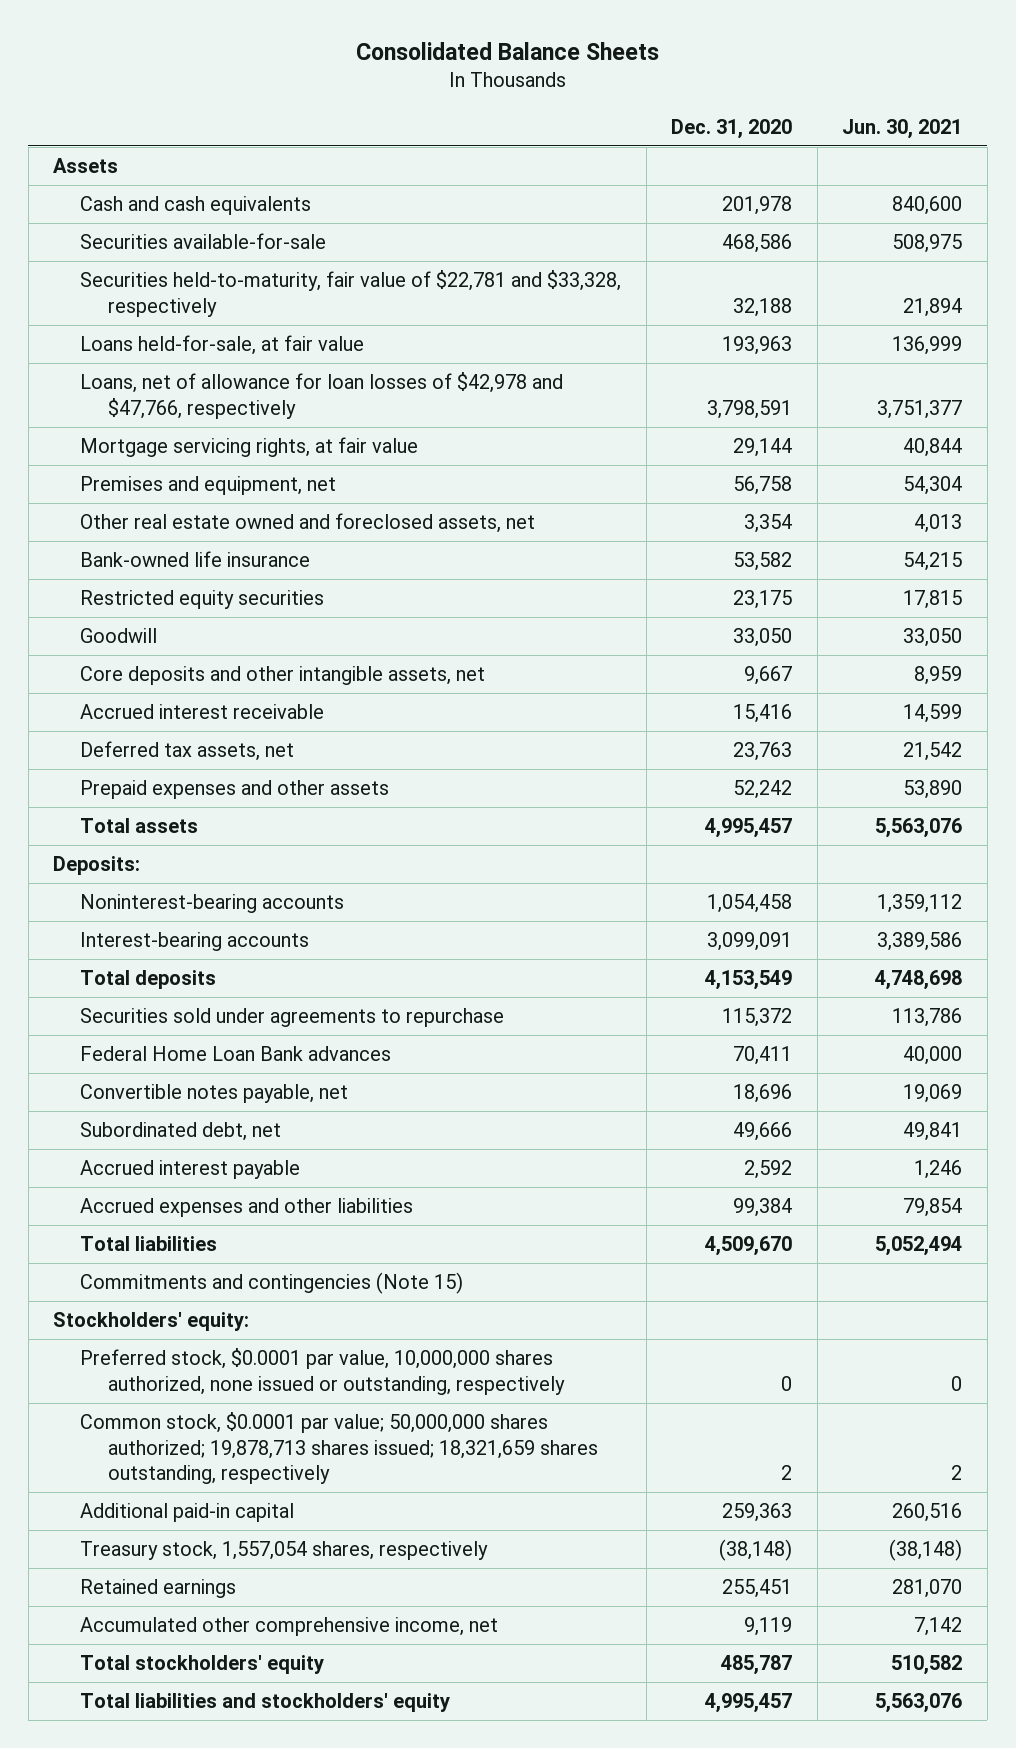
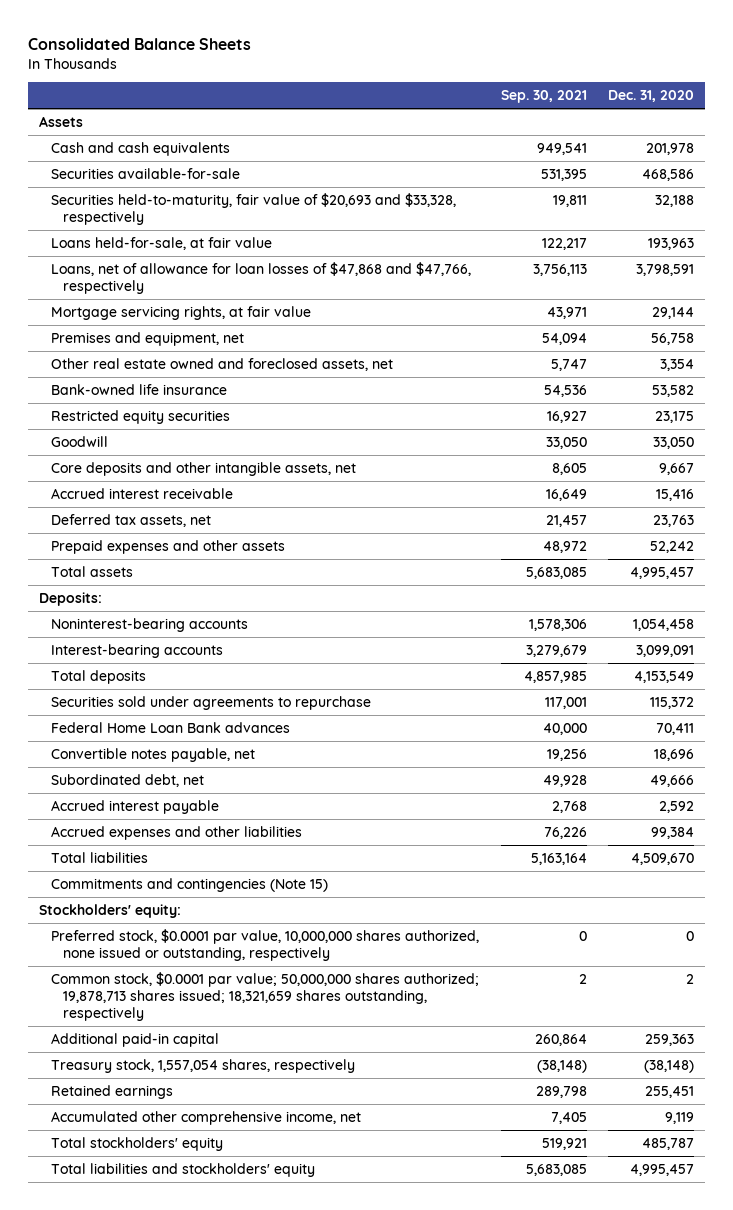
- | Dec. 31, 2020 | Jun. 30, 2021
+ | Sep. 30, 2021 | Dec. 31, 2020
- Securities held-to-maturity, fair value of $22,781 and $33,328, respectively | 32,188 | 21,894
+ Securities held-to-maturity, fair value of $20,693 and $33,328, respectively | 19,811 | 32,188
- Loans, net of allowance for loan losses of $42,978 and $47,766, respectively | 3,798,591 | 3,751,377
+ Loans, net of allowance for loan losses of $47,868 and $47,766, respectively | 3,756,113 | 3,798,591

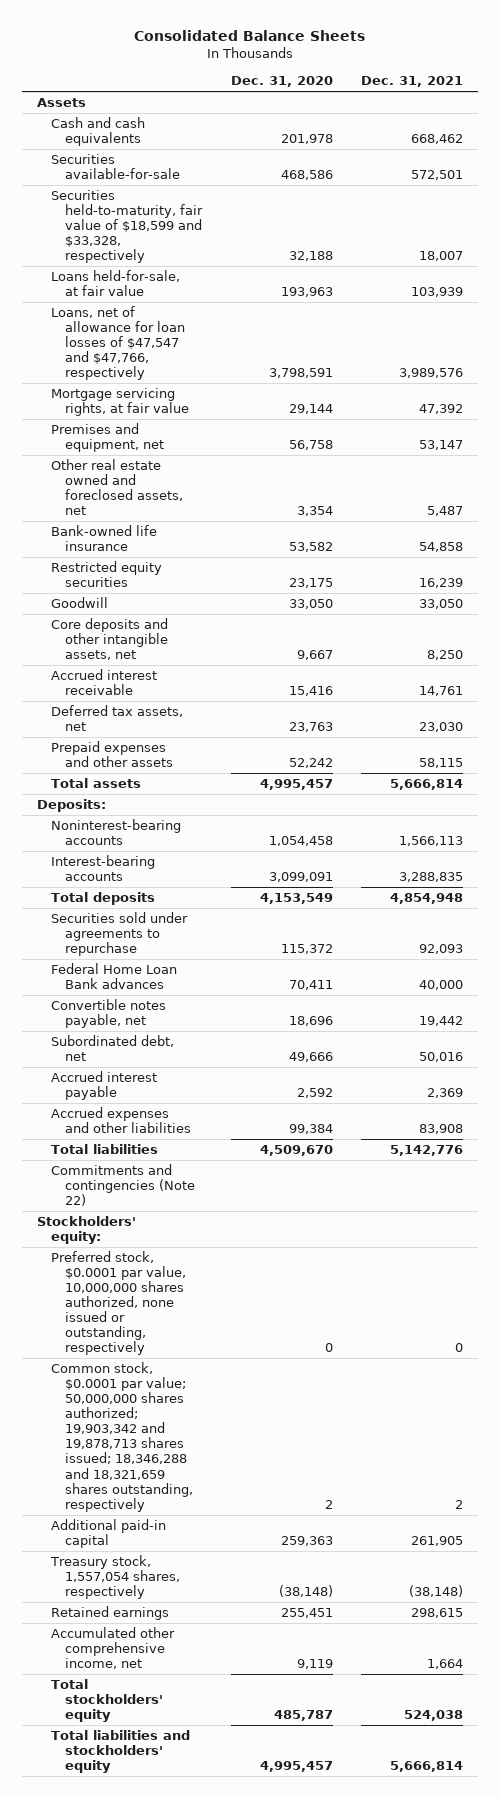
- | Sep. 30, 2021 | Dec. 31, 2020
+ | Dec. 31, 2020 | Dec. 31, 2021
- Securities held-to-maturity, fair value of $20,693 and $33,328, respectively | 19,811 | 32,188
+ Securities held-to-maturity, fair value of $18,599 and $33,328, respectively | 32,188 | 18,007
- Loans, net of allowance for loan losses of $47,868 and $47,766, respectively | 3,756,113 | 3,798,591
+ Loans, net of allowance for loan losses of $47,547 and $47,766, respectively | 3,798,591 | 3,989,576
- Commitments and contingencies (Note 15)
+ Commitments and contingencies (Note 22)
- Common stock, $0.0001 par value; 50,000,000 shares authorized; 19,878,713 shares issued; 18,321,659 shares outstanding, respectively | 2 | 2
+ Common stock, $0.0001 par value; 50,000,000 shares authorized; 19,903,342 and 19,878,713 shares issued; 18,346,288 and 18,321,659 shares outstanding, respectively | 2 | 2

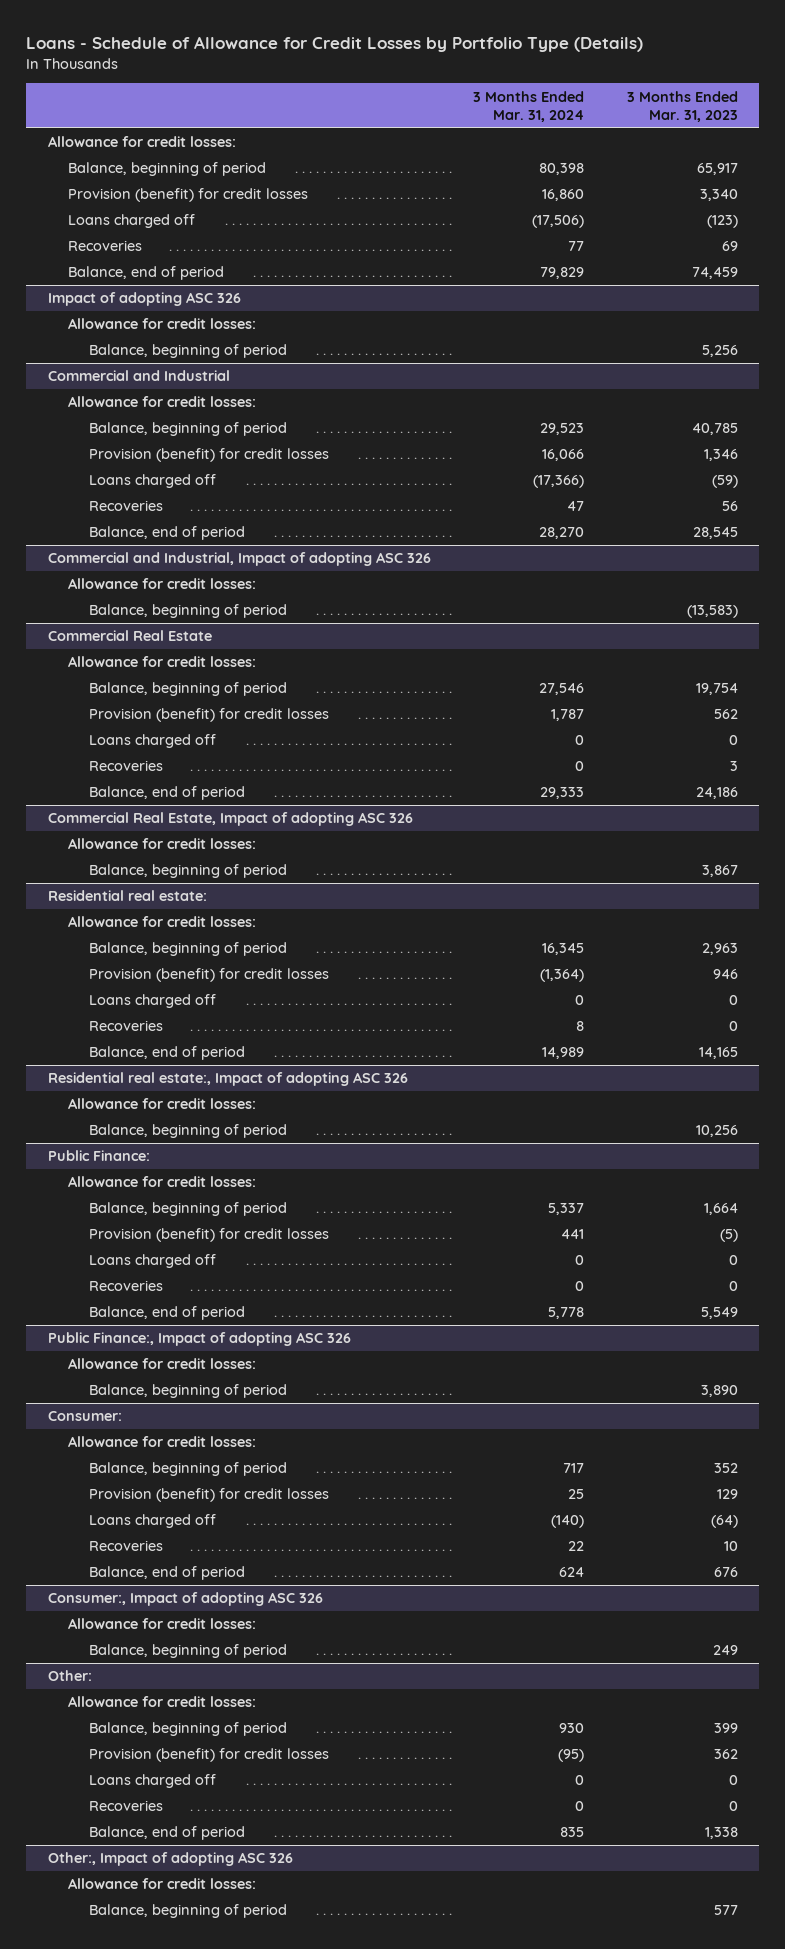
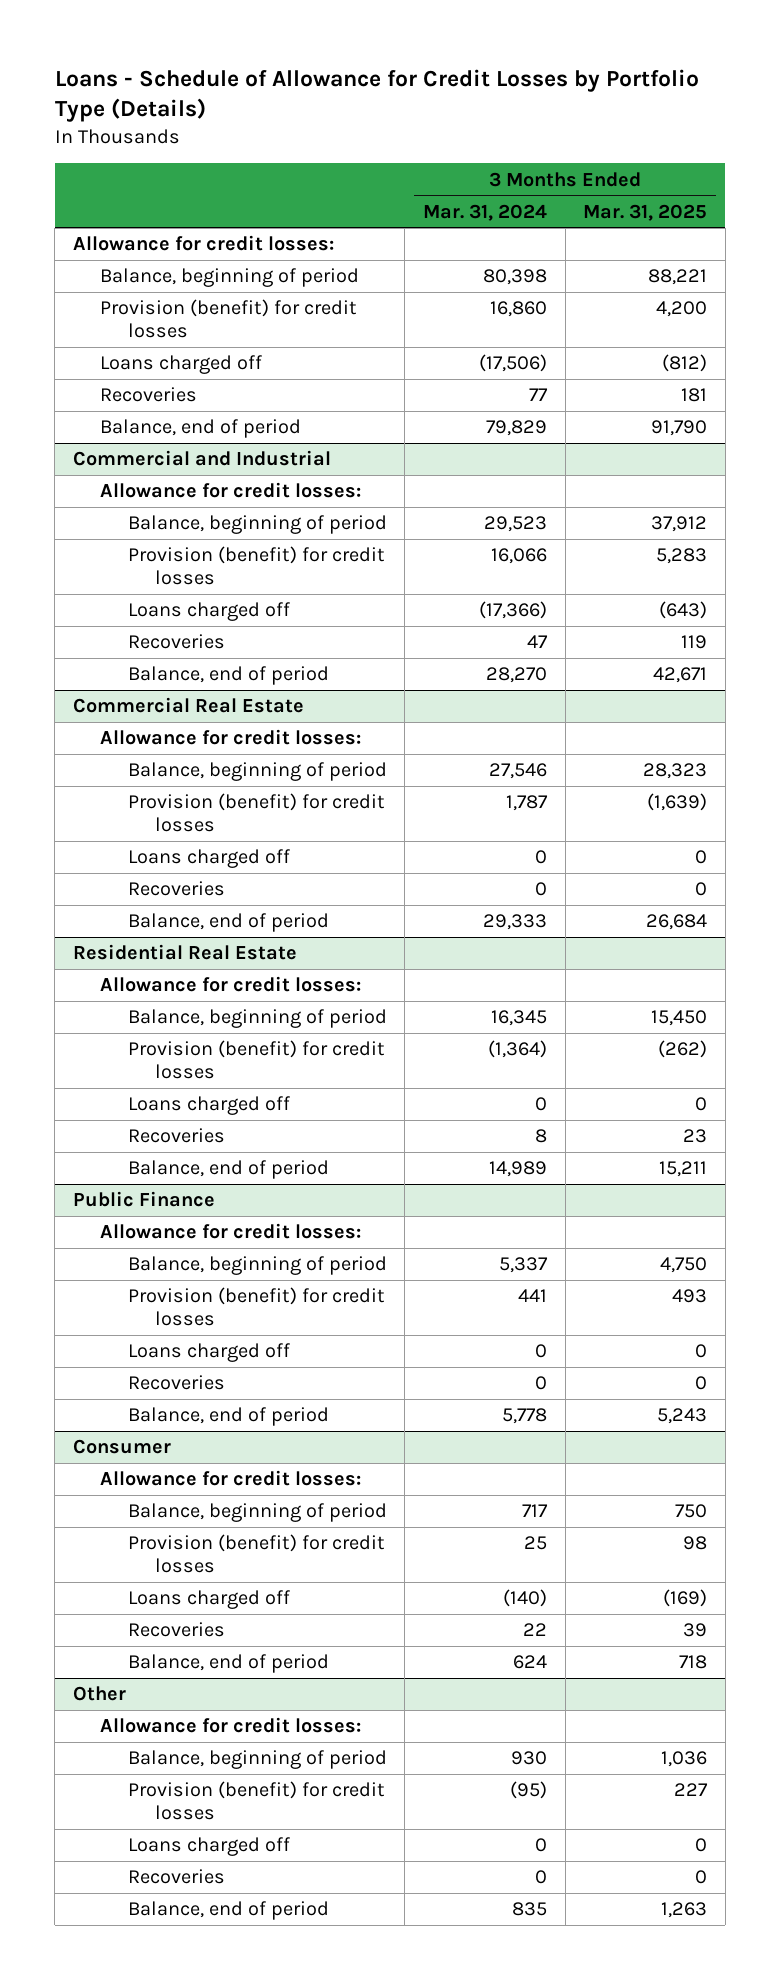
- | 3 Months Ended Mar. 31, 2024 | 3 Months Ended Mar. 31, 2023
+ | 3 Months Ended Mar. 31, 2024 | 3 Months Ended Mar. 31, 2025
- Impact of adopting ASC 326
- Allowance for credit losses:
- Balance, beginning of period | | 5,256
- Commercial and Industrial, Impact of adopting ASC 326
- Allowance for credit losses:
- Balance, beginning of period | | (13,583)
- Commercial Real Estate, Impact of adopting ASC 326
- Allowance for credit losses:
- Balance, beginning of period | | 3,867
- Residential real estate:
+ Residential Real Estate
- Residential real estate:, Impact of adopting ASC 326
- Allowance for credit losses:
- Balance, beginning of period | | 10,256
- Public Finance:
+ Public Finance
- Public Finance:, Impact of adopting ASC 326
- Allowance for credit losses:
- Balance, beginning of period | | 3,890
- Consumer:
+ Consumer
- Consumer:, Impact of adopting ASC 326
- Allowance for credit losses:
- Balance, beginning of period | | 249
- Other:
+ Other
- Other:, Impact of adopting ASC 326
- Allowance for credit losses:
- Balance, beginning of period | | 577

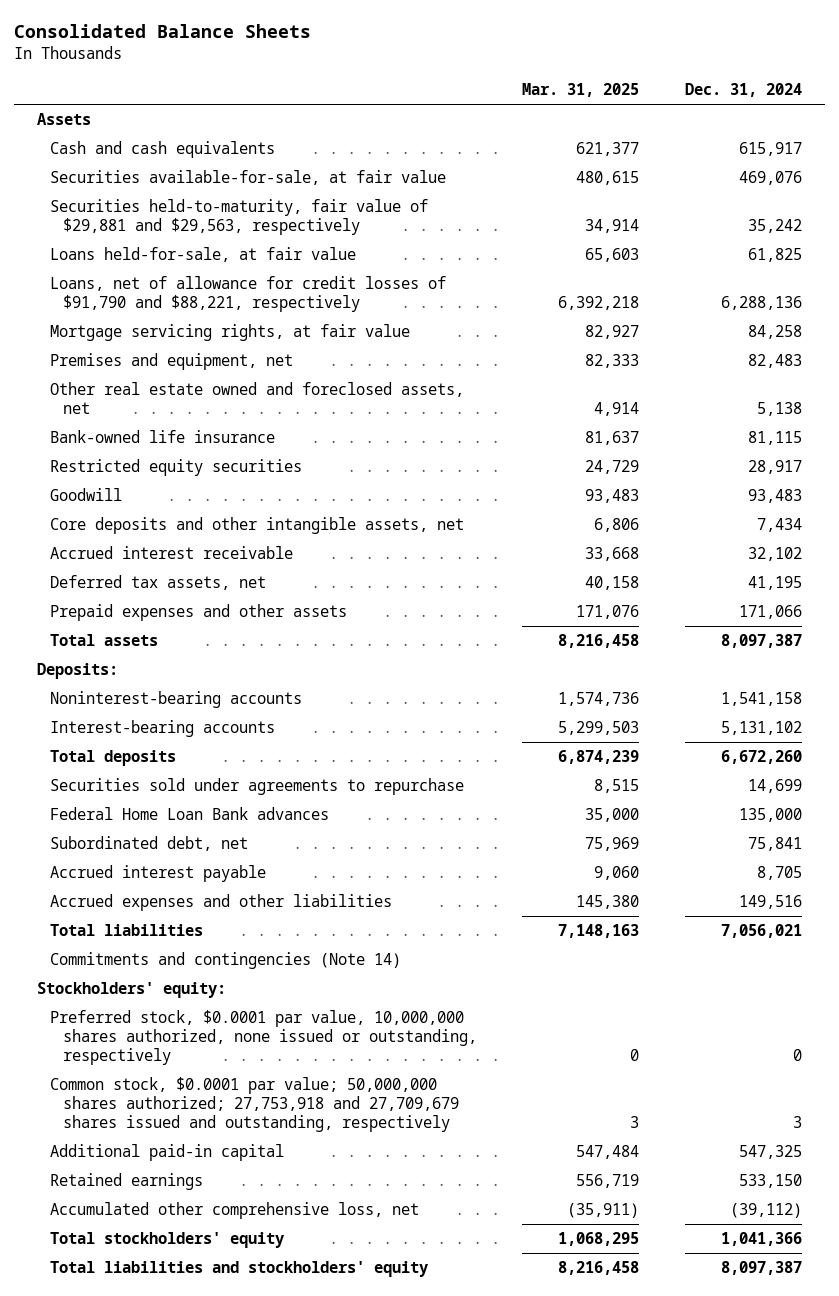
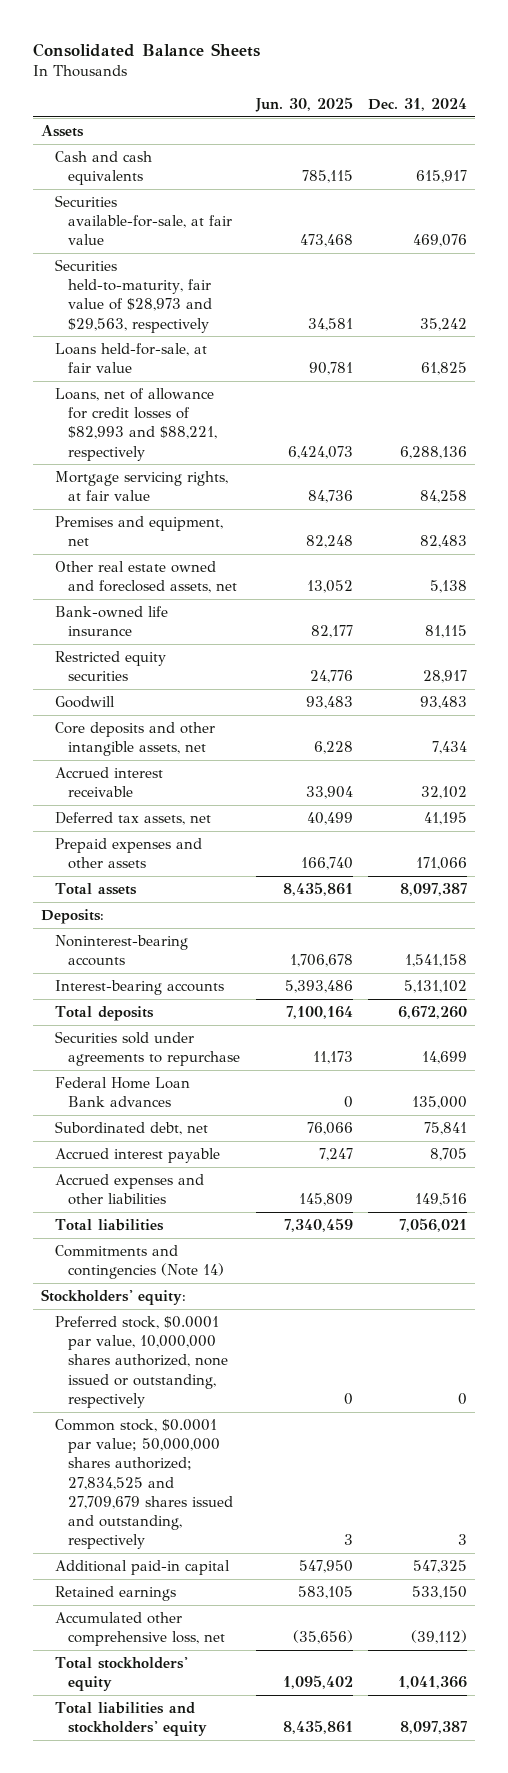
- | Mar. 31, 2025 | Dec. 31, 2024
+ | Jun. 30, 2025 | Dec. 31, 2024
- Securities held-to-maturity, fair value of $29,881 and $29,563, respectively | 34,914 | 35,242
+ Securities held-to-maturity, fair value of $28,973 and $29,563, respectively | 34,581 | 35,242
- Loans, net of allowance for credit losses of $91,790 and $88,221, respectively | 6,392,218 | 6,288,136
+ Loans, net of allowance for credit losses of $82,993 and $88,221, respectively | 6,424,073 | 6,288,136
- Common stock, $0.0001 par value; 50,000,000 shares authorized; 27,753,918 and 27,709,679 shares issued and outstanding, respectively | 3 | 3
+ Common stock, $0.0001 par value; 50,000,000 shares authorized; 27,834,525 and 27,709,679 shares issued and outstanding, respectively | 3 | 3

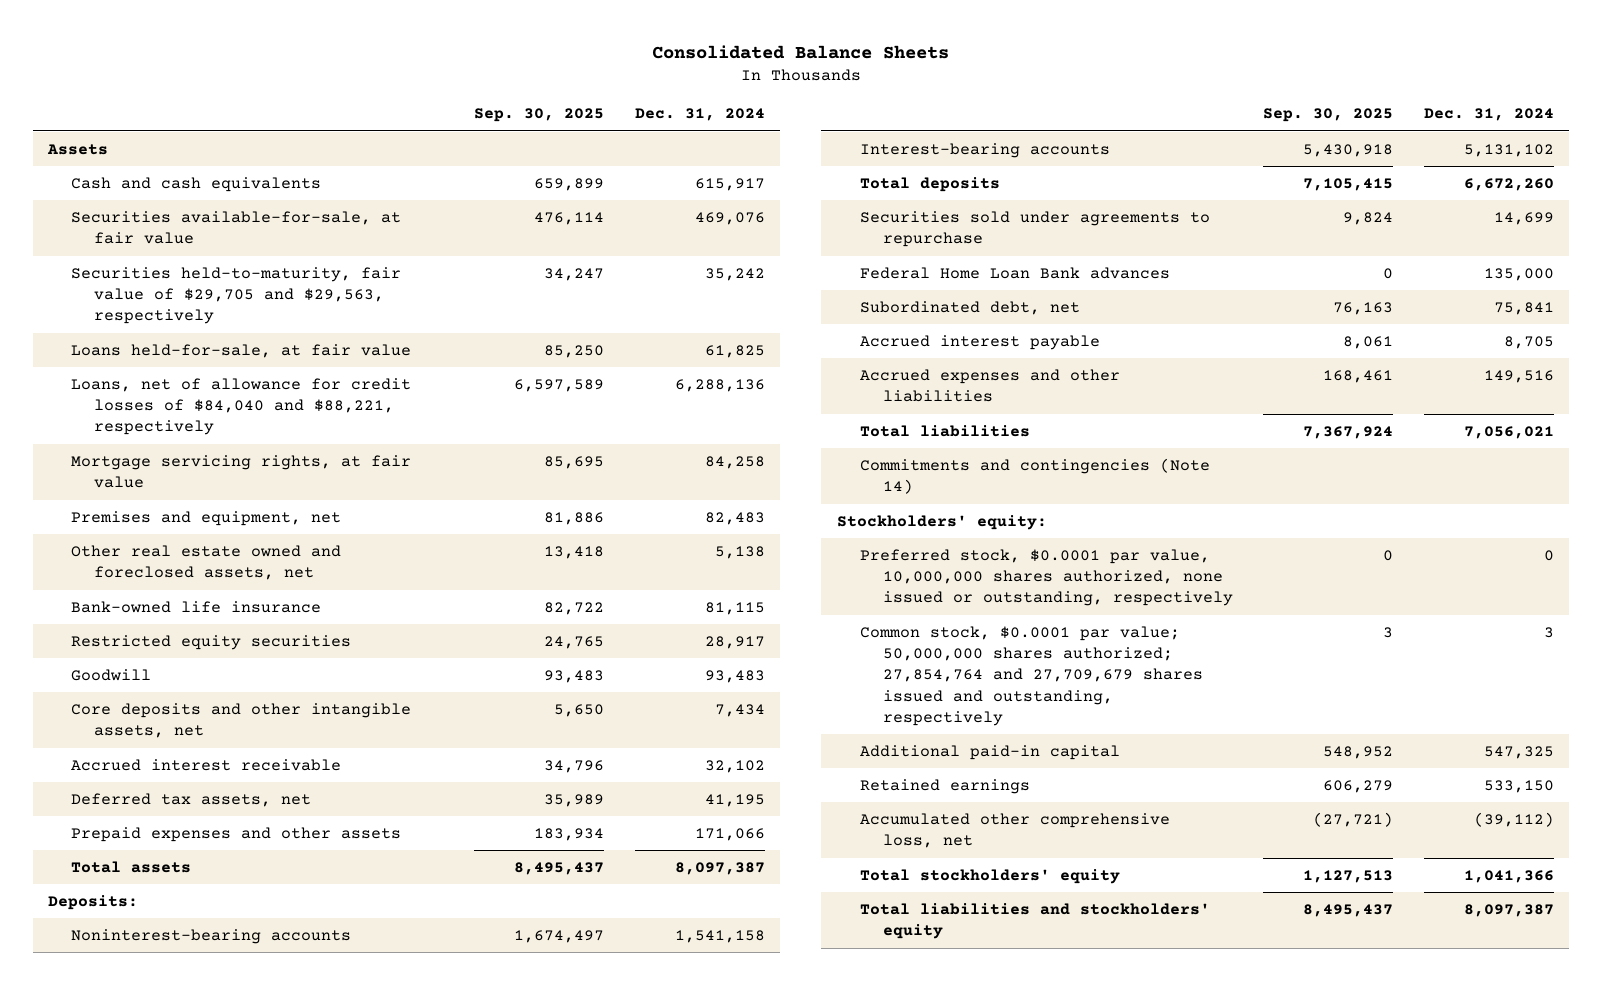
- | Jun. 30, 2025 | Dec. 31, 2024
+ | Sep. 30, 2025 | Dec. 31, 2024
- Securities held-to-maturity, fair value of $28,973 and $29,563, respectively | 34,581 | 35,242
+ Securities held-to-maturity, fair value of $29,705 and $29,563, respectively | 34,247 | 35,242
- Loans, net of allowance for credit losses of $82,993 and $88,221, respectively | 6,424,073 | 6,288,136
+ Loans, net of allowance for credit losses of $84,040 and $88,221, respectively | 6,597,589 | 6,288,136
- Common stock, $0.0001 par value; 50,000,000 shares authorized; 27,834,525 and 27,709,679 shares issued and outstanding, respectively | 3 | 3
+ Common stock, $0.0001 par value; 50,000,000 shares authorized; 27,854,764 and 27,709,679 shares issued and outstanding, respectively | 3 | 3

